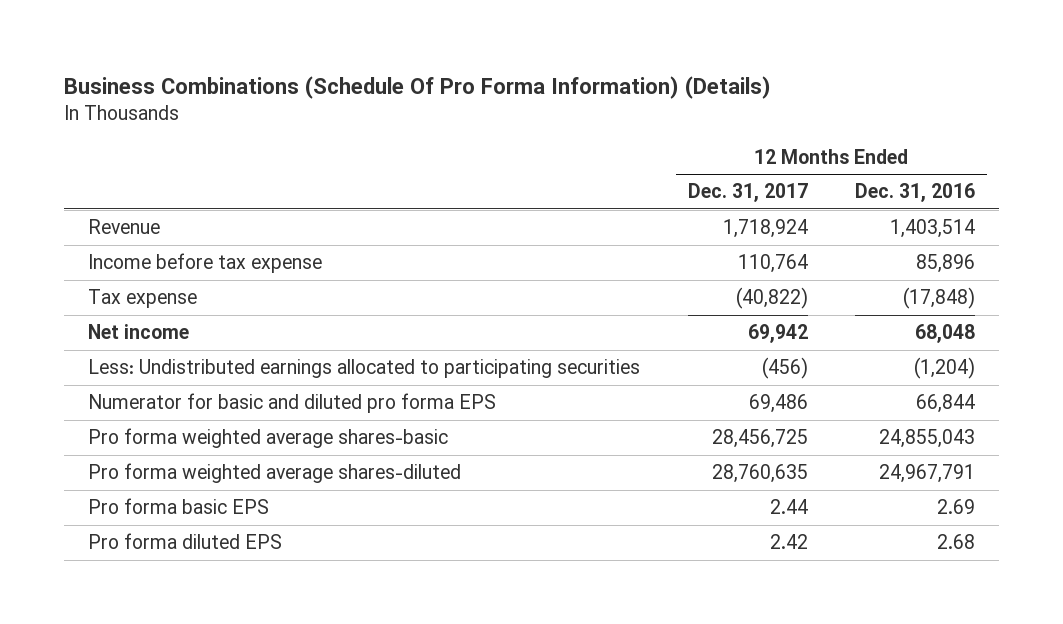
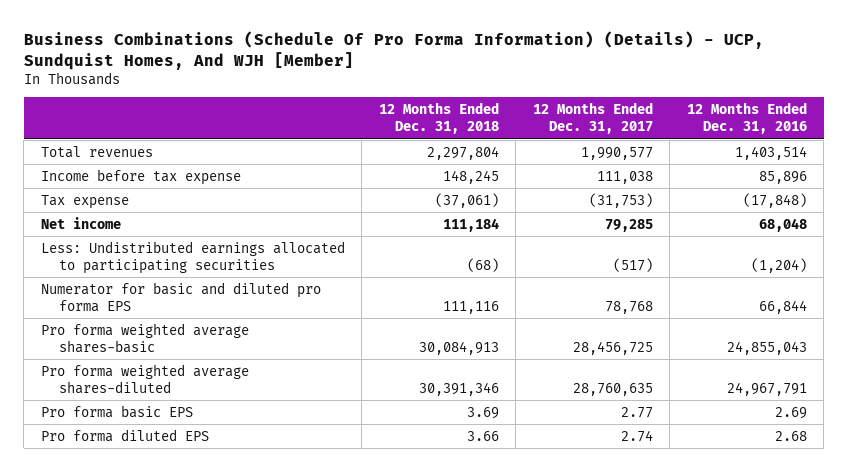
- Business Combinations (Schedule Of Pro Forma Information) (Details)
+ Business Combinations (Schedule Of Pro Forma Information) (Details) - UCP, Sundquist Homes, And WJH [Member]
- | 12 Months Ended Dec. 31, 2017 | 12 Months Ended Dec. 31, 2016
+ | 12 Months Ended Dec. 31, 2018 | 12 Months Ended Dec. 31, 2017 | 12 Months Ended Dec. 31, 2016
- Revenue | 1,718,924 | 1,403,514
- Income before tax expense | 110,764 | 85,896
- Tax expense | (40,822) | (17,848)
- Net income | 69,942 | 68,048
- Less: Undistributed earnings allocated to participating securities | (456) | (1,204)
- Numerator for basic and diluted pro forma EPS | 69,486 | 66,844
+ Total revenues | 2,297,804 | 1,990,577 | 1,403,514
+ Income before tax expense | 148,245 | 111,038 | 85,896
+ Tax expense | (37,061) | (31,753) | (17,848)
+ Net income | 111,184 | 79,285 | 68,048
+ Less: Undistributed earnings allocated to participating securities | (68) | (517) | (1,204)
+ Numerator for basic and diluted pro forma EPS | 111,116 | 78,768 | 66,844
- Pro forma basic EPS | 2.44 | 2.69
- Pro forma diluted EPS | 2.42 | 2.68
+ Pro forma basic EPS | 3.69 | 2.77 | 2.69
+ Pro forma diluted EPS | 3.66 | 2.74 | 2.68

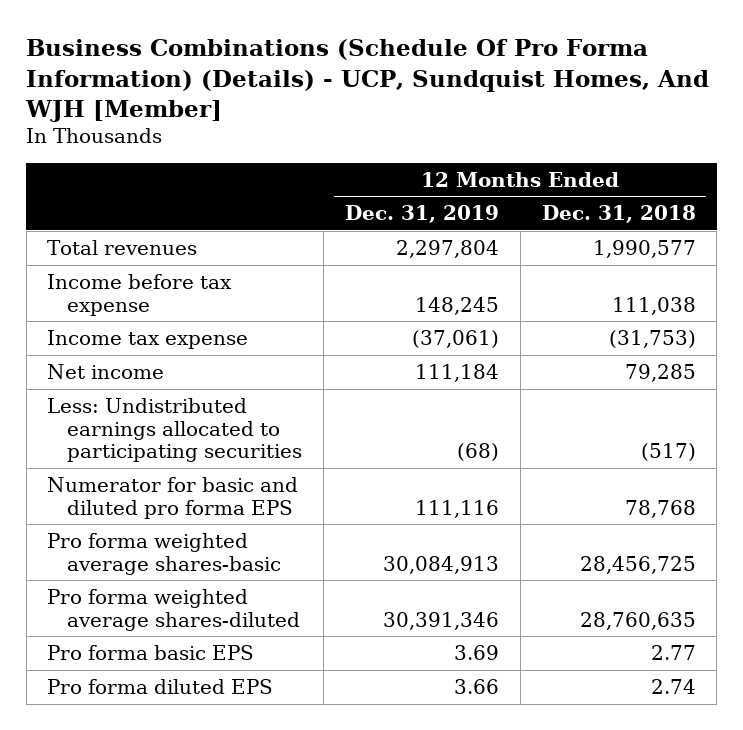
- | 12 Months Ended Dec. 31, 2018 | 12 Months Ended Dec. 31, 2017 | 12 Months Ended Dec. 31, 2016
+ | 12 Months Ended Dec. 31, 2019 | 12 Months Ended Dec. 31, 2018
- Total revenues | 2,297,804 | 1,990,577 | 1,403,514
- Income before tax expense | 148,245 | 111,038 | 85,896
- Tax expense | (37,061) | (31,753) | (17,848)
- Net income | 111,184 | 79,285 | 68,048
- Less: Undistributed earnings allocated to participating securities | (68) | (517) | (1,204)
- Numerator for basic and diluted pro forma EPS | 111,116 | 78,768 | 66,844
- Pro forma weighted average shares-basic | 30,084,913 | 28,456,725 | 24,855,043
- Pro forma weighted average shares-diluted | 30,391,346 | 28,760,635 | 24,967,791
- Pro forma basic EPS | 3.69 | 2.77 | 2.69
- Pro forma diluted EPS | 3.66 | 2.74 | 2.68
+ Total revenues | 2,297,804 | 1,990,577
+ Income before tax expense | 148,245 | 111,038
+ Income tax expense | (37,061) | (31,753)
+ Net income | 111,184 | 79,285
+ Less: Undistributed earnings allocated to participating securities | (68) | (517)
+ Numerator for basic and diluted pro forma EPS | 111,116 | 78,768
+ Pro forma weighted average shares-basic | 30,084,913 | 28,456,725
+ Pro forma weighted average shares-diluted | 30,391,346 | 28,760,635
+ Pro forma basic EPS | 3.69 | 2.77
+ Pro forma diluted EPS | 3.66 | 2.74

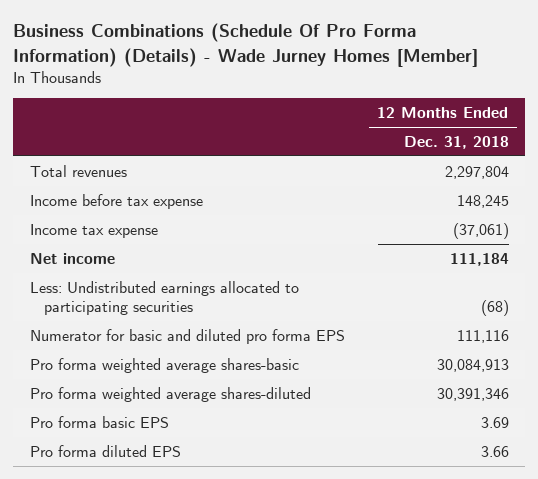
- Business Combinations (Schedule Of Pro Forma Information) (Details) - UCP, Sundquist Homes, And WJH [Member]
+ Business Combinations (Schedule Of Pro Forma Information) (Details) - Wade Jurney Homes [Member]
- | 12 Months Ended Dec. 31, 2019 | 12 Months Ended Dec. 31, 2018
+ | 12 Months Ended Dec. 31, 2018
- Total revenues | 2,297,804 | 1,990,577
- Income before tax expense | 148,245 | 111,038
- Income tax expense | (37,061) | (31,753)
- Net income | 111,184 | 79,285
- Less: Undistributed earnings allocated to participating securities | (68) | (517)
- Numerator for basic and diluted pro forma EPS | 111,116 | 78,768
- Pro forma weighted average shares-basic | 30,084,913 | 28,456,725
- Pro forma weighted average shares-diluted | 30,391,346 | 28,760,635
- Pro forma basic EPS | 3.69 | 2.77
- Pro forma diluted EPS | 3.66 | 2.74
+ Total revenues | 2,297,804
+ Income before tax expense | 148,245
+ Income tax expense | (37,061)
+ Net income | 111,184
+ Less: Undistributed earnings allocated to participating securities | (68)
+ Numerator for basic and diluted pro forma EPS | 111,116
+ Pro forma weighted average shares-basic | 30,084,913
+ Pro forma weighted average shares-diluted | 30,391,346
+ Pro forma basic EPS | 3.69
+ Pro forma diluted EPS | 3.66

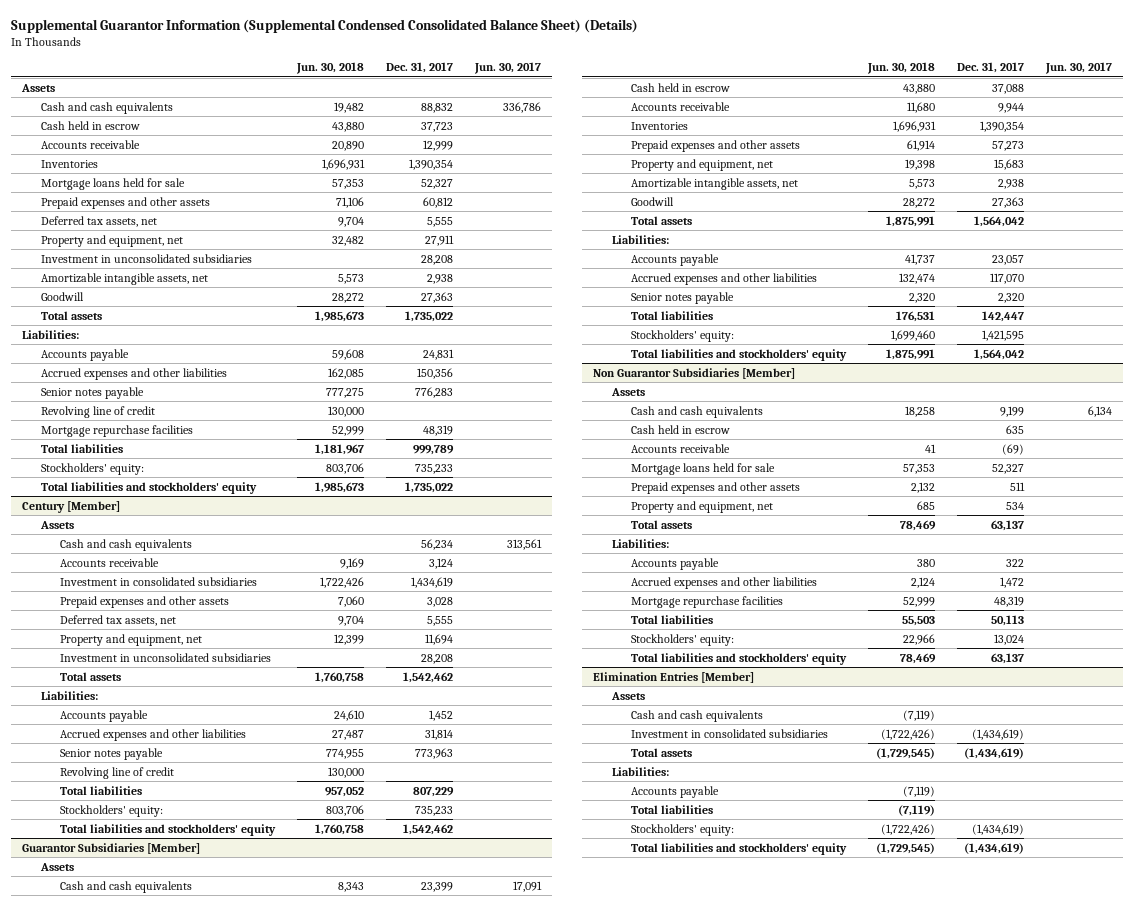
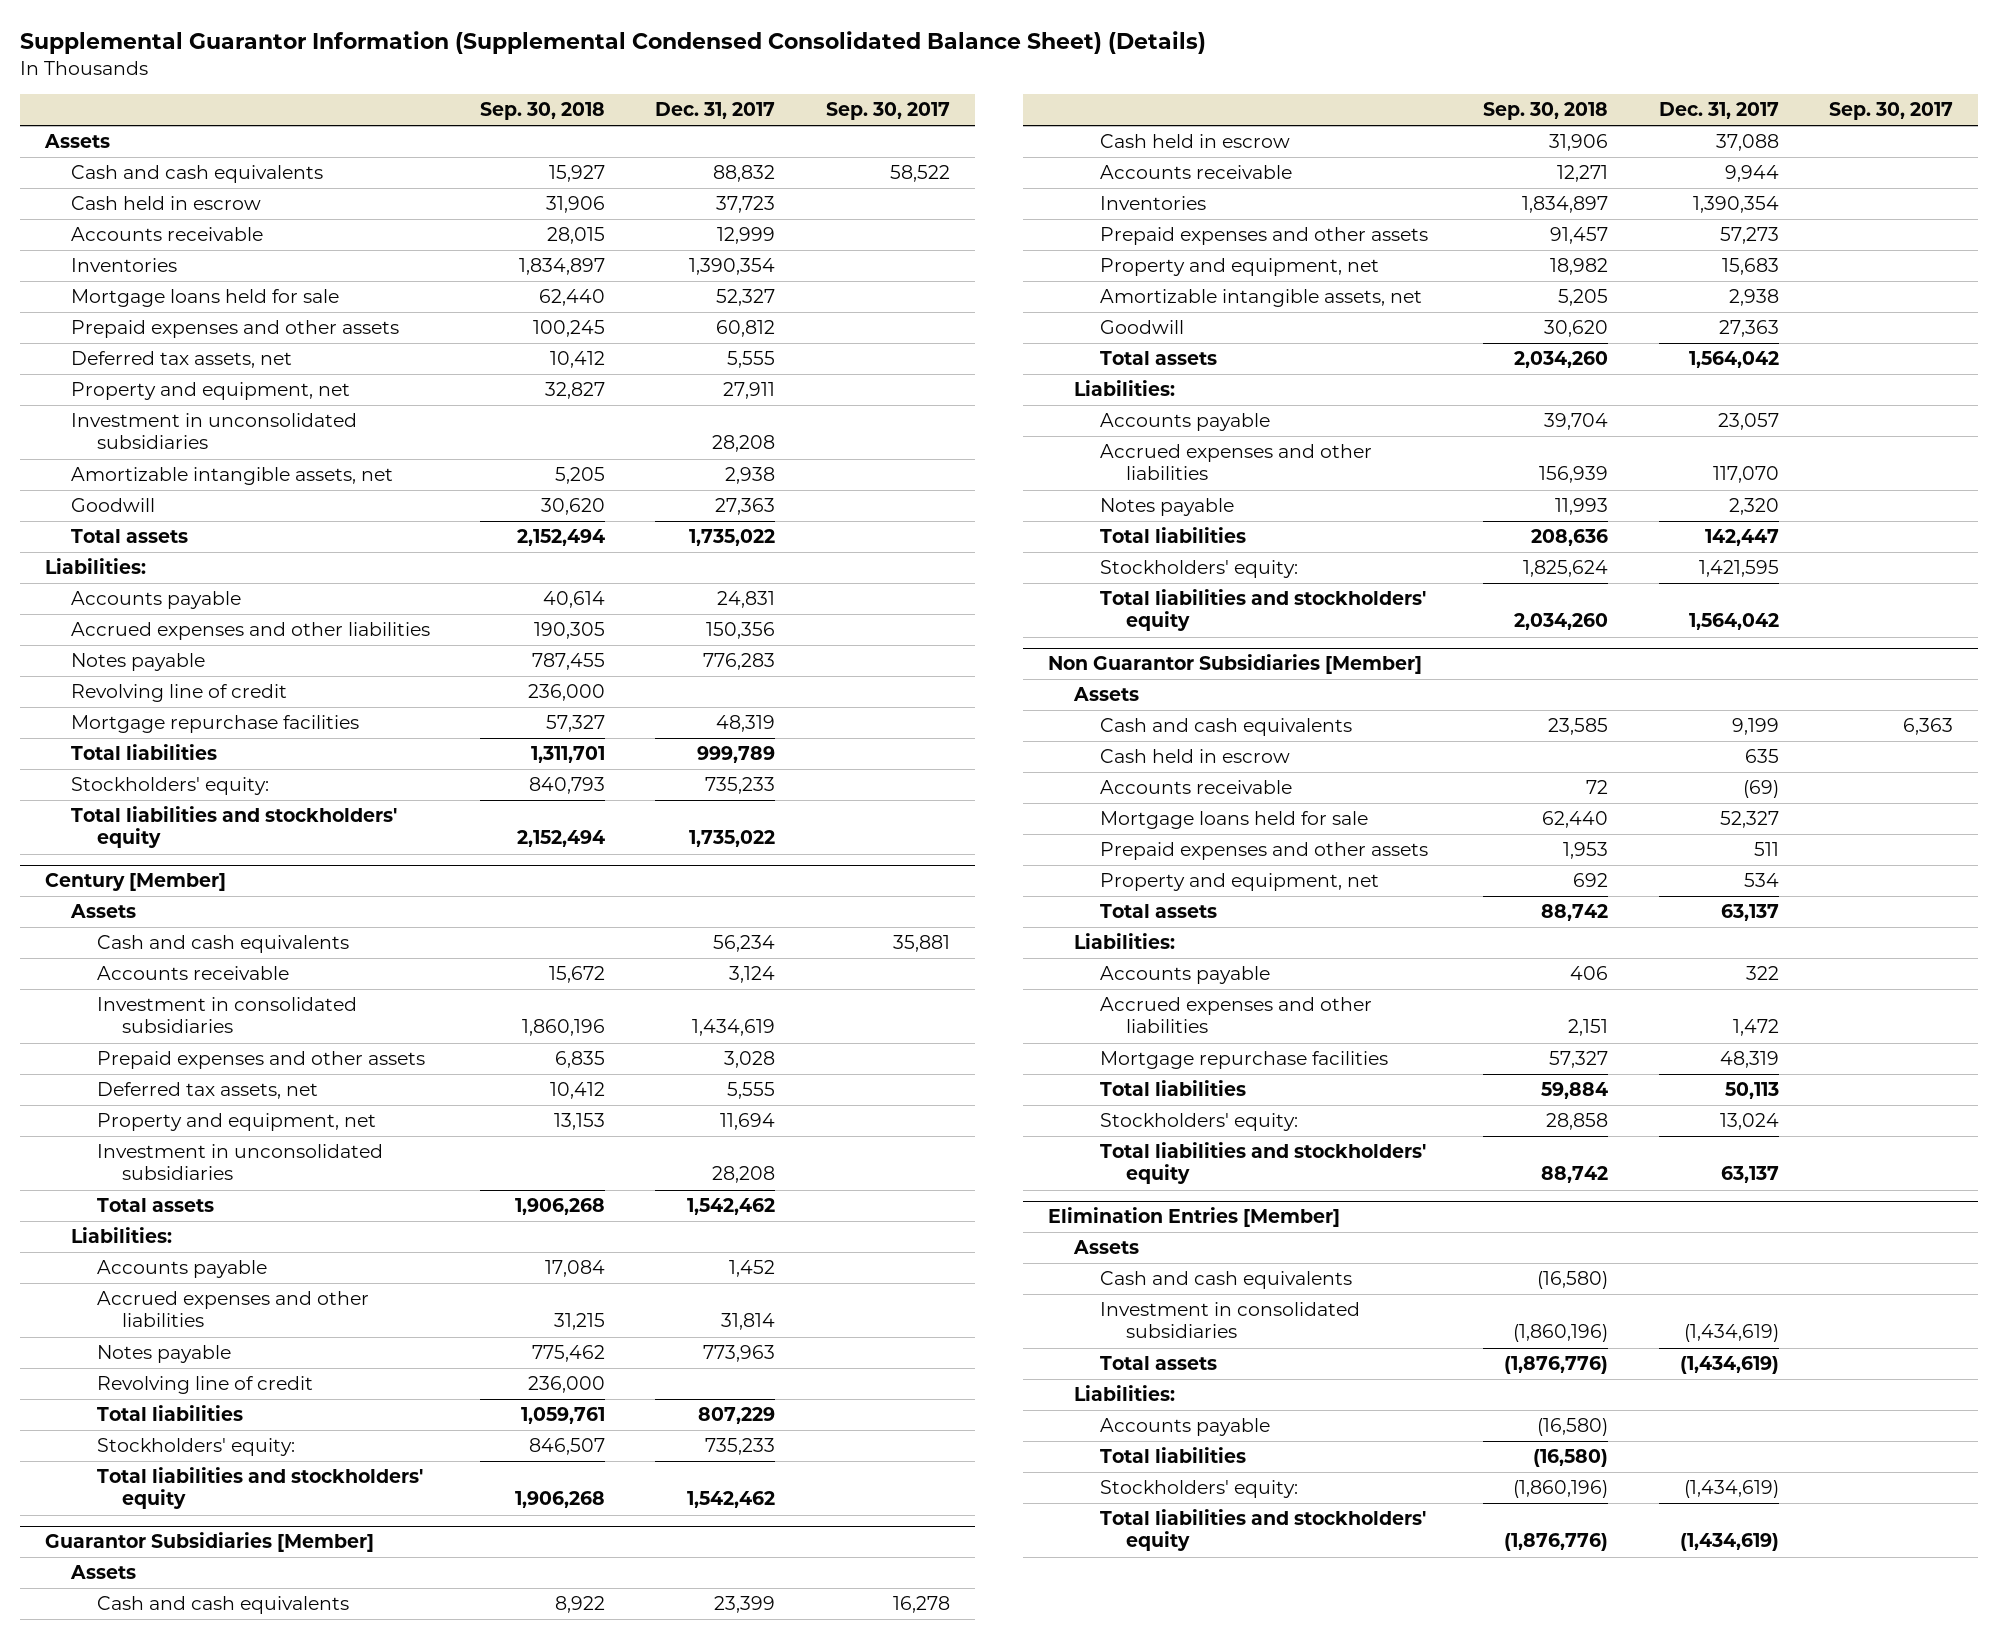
- | Jun. 30, 2018 | Dec. 31, 2017 | Jun. 30, 2017
+ | Sep. 30, 2018 | Dec. 31, 2017 | Sep. 30, 2017
- Senior notes payable | 777,275 | 776,283 |
+ Notes payable | 787,455 | 776,283 |
@ Century [Member]
- Senior notes payable | 774,955 | 773,963 |
+ Notes payable | 775,462 | 773,963 |
@ Guarantor Subsidiaries [Member]
- Senior notes payable | 2,320 | 2,320 |
+ Notes payable | 11,993 | 2,320 |

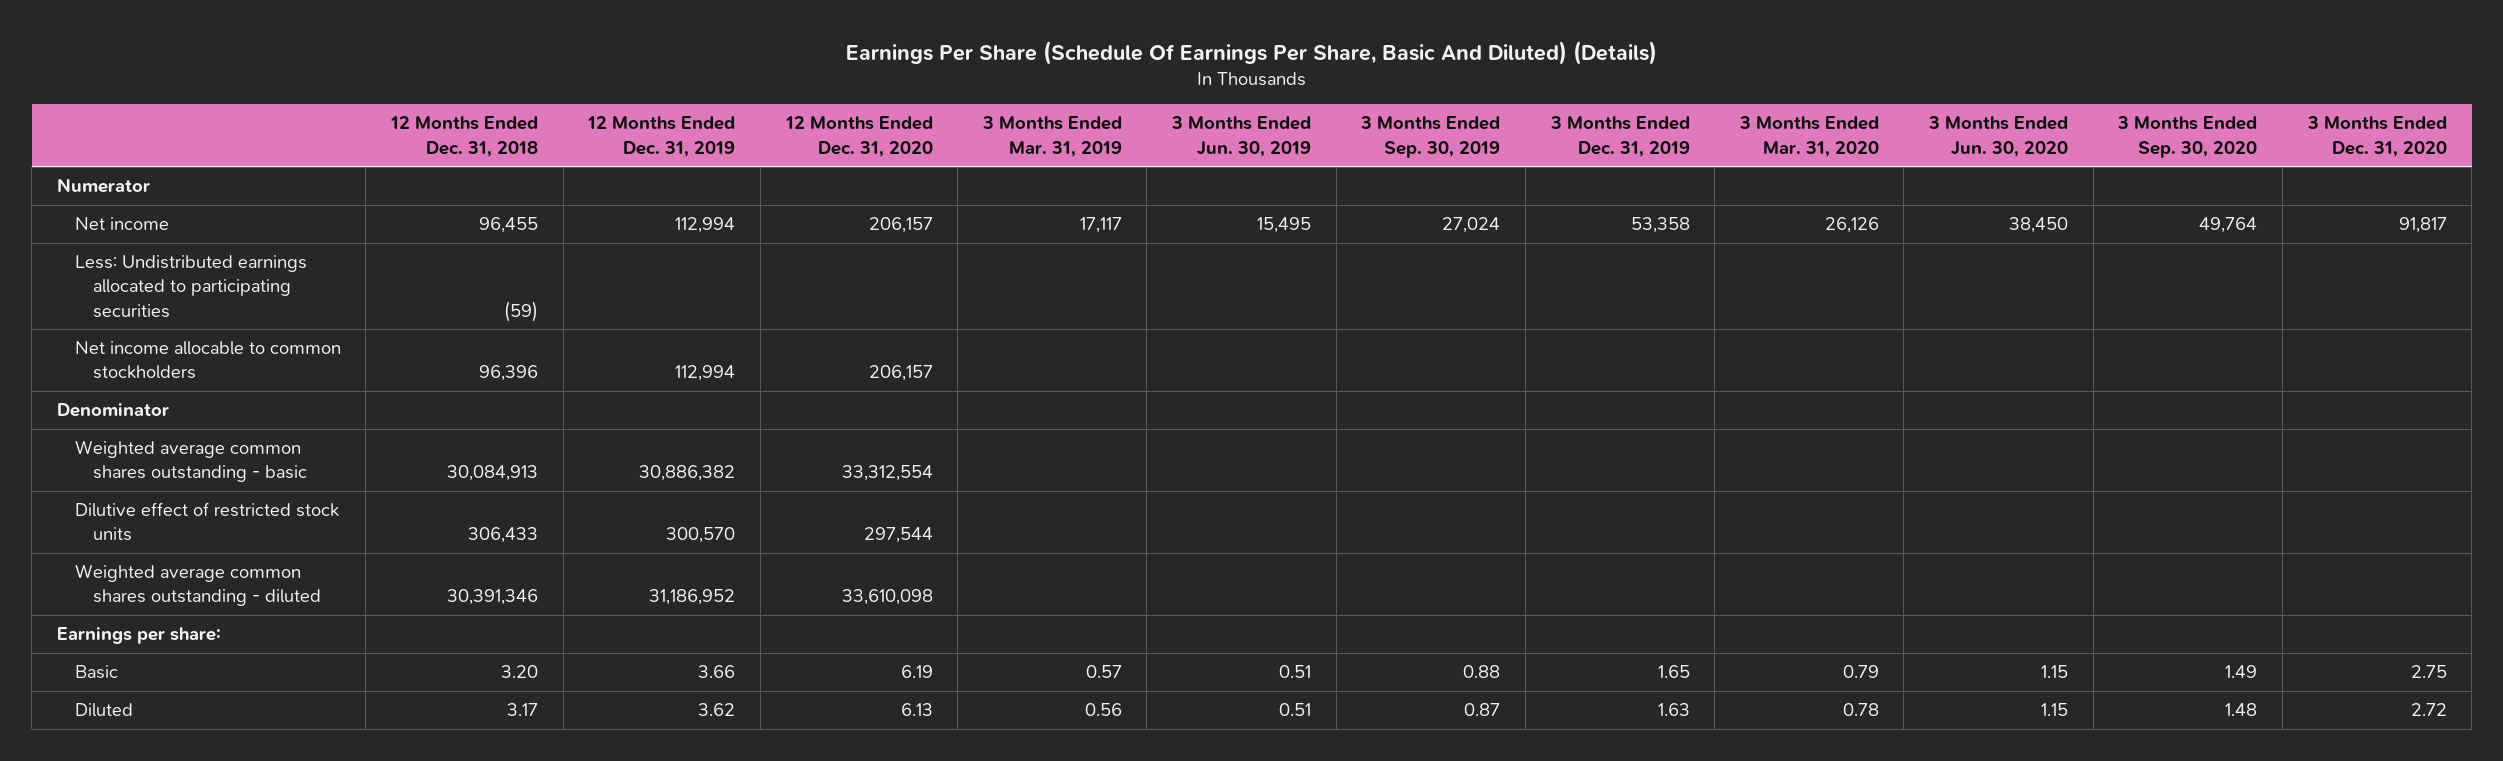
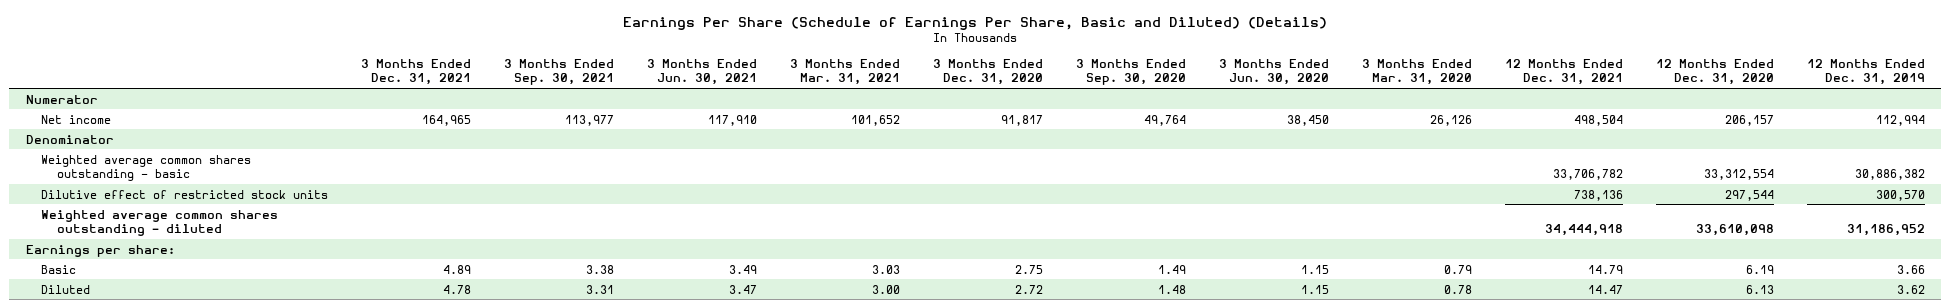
- Earnings Per Share (Schedule Of Earnings Per Share, Basic And Diluted) (Details)
+ Earnings Per Share (Schedule of Earnings Per Share, Basic and Diluted) (Details)
- | 12 Months Ended Dec. 31, 2018 | 12 Months Ended Dec. 31, 2019 | 12 Months Ended Dec. 31, 2020 | 3 Months Ended Mar. 31, 2019 | 3 Months Ended Jun. 30, 2019 | 3 Months Ended Sep. 30, 2019 | 3 Months Ended Dec. 31, 2019 | 3 Months Ended Mar. 31, 2020 | 3 Months Ended Jun. 30, 2020 | 3 Months Ended Sep. 30, 2020 | 3 Months Ended Dec. 31, 2020
+ | 3 Months Ended Dec. 31, 2021 | 3 Months Ended Sep. 30, 2021 | 3 Months Ended Jun. 30, 2021 | 3 Months Ended Mar. 31, 2021 | 3 Months Ended Dec. 31, 2020 | 3 Months Ended Sep. 30, 2020 | 3 Months Ended Jun. 30, 2020 | 3 Months Ended Mar. 31, 2020 | 12 Months Ended Dec. 31, 2021 | 12 Months Ended Dec. 31, 2020 | 12 Months Ended Dec. 31, 2019
- Less: Undistributed earnings allocated to participating securities | (59) | | | | | | | | | |
- Net income allocable to common stockholders | 96,396 | 112,994 | 206,157 | | | | | | | |

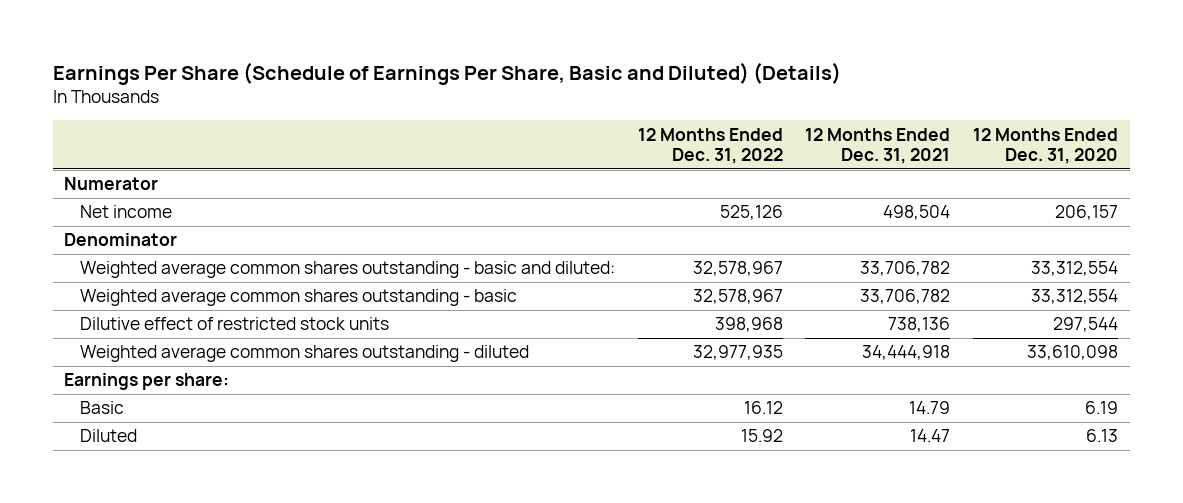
- | 3 Months Ended Dec. 31, 2021 | 3 Months Ended Sep. 30, 2021 | 3 Months Ended Jun. 30, 2021 | 3 Months Ended Mar. 31, 2021 | 3 Months Ended Dec. 31, 2020 | 3 Months Ended Sep. 30, 2020 | 3 Months Ended Jun. 30, 2020 | 3 Months Ended Mar. 31, 2020 | 12 Months Ended Dec. 31, 2021 | 12 Months Ended Dec. 31, 2020 | 12 Months Ended Dec. 31, 2019
+ | 12 Months Ended Dec. 31, 2022 | 12 Months Ended Dec. 31, 2021 | 12 Months Ended Dec. 31, 2020
+ Weighted average common shares outstanding - basic and diluted: | 32,578,967 | 33,706,782 | 33,312,554

